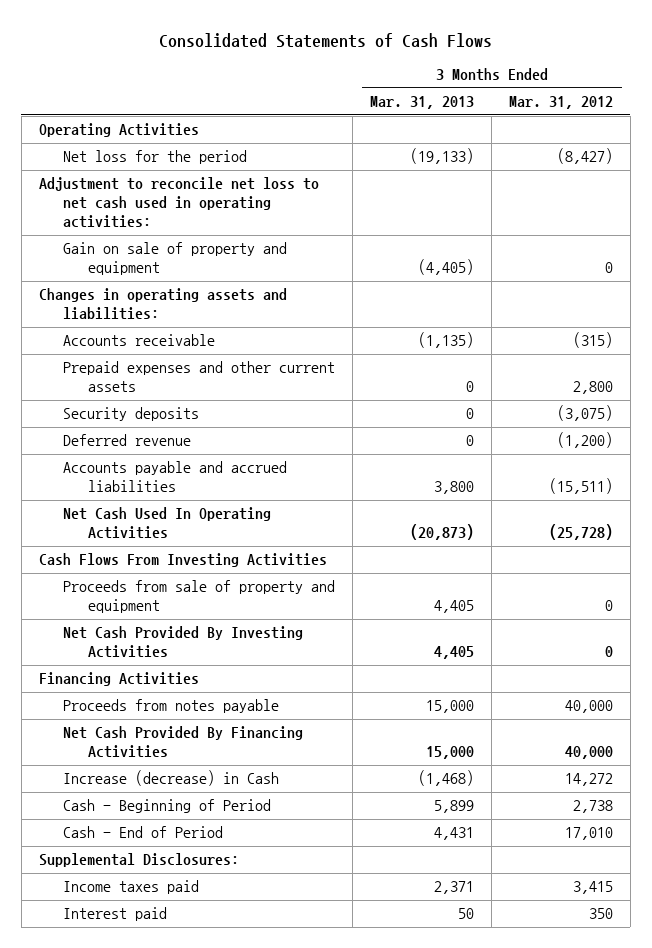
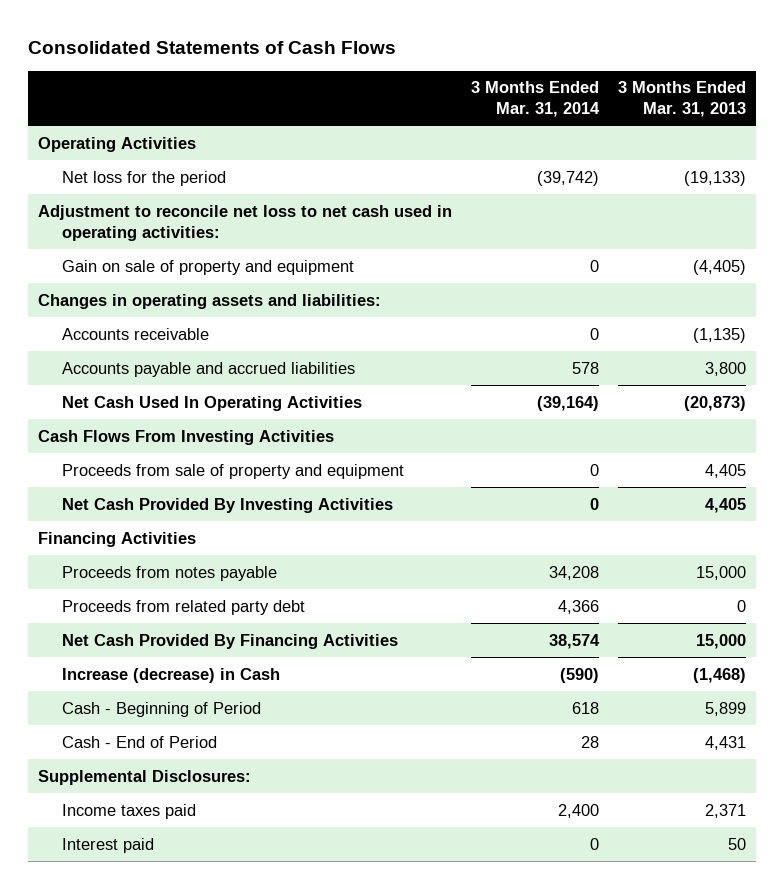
- | 3 Months Ended Mar. 31, 2013 | 3 Months Ended Mar. 31, 2012
+ | 3 Months Ended Mar. 31, 2014 | 3 Months Ended Mar. 31, 2013
- Prepaid expenses and other current assets | 0 | 2,800
- Security deposits | 0 | (3,075)
- Deferred revenue | 0 | (1,200)
+ Proceeds from related party debt | 4,366 | 0

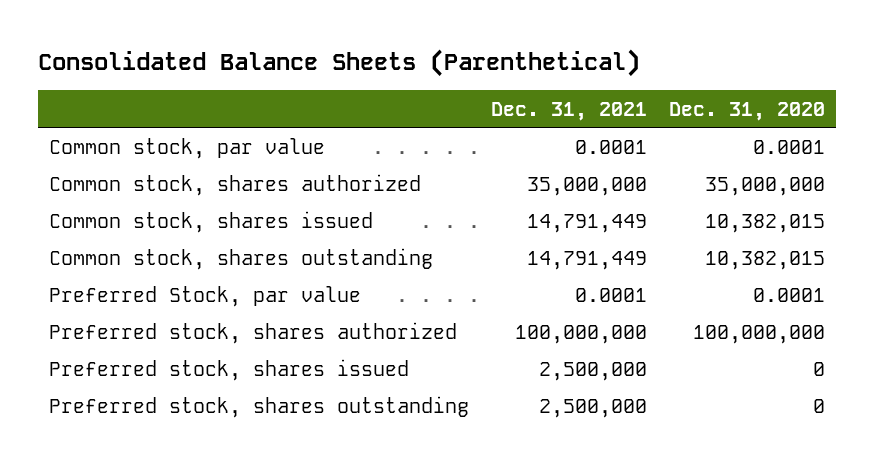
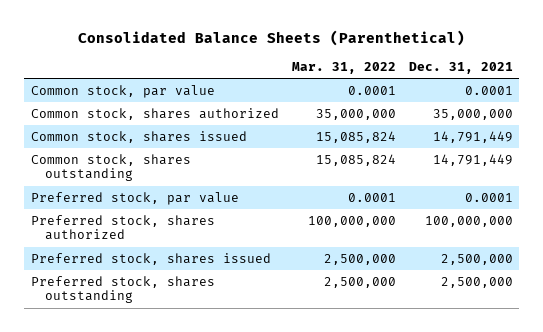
- | Dec. 31, 2021 | Dec. 31, 2020
+ | Mar. 31, 2022 | Dec. 31, 2021
- Preferred Stock, par value | 0.0001 | 0.0001
+ Preferred stock, par value | 0.0001 | 0.0001

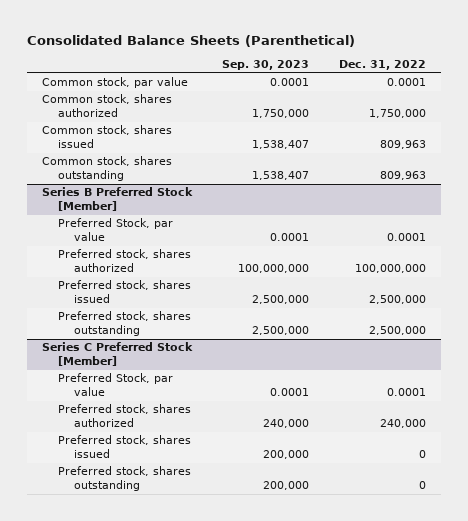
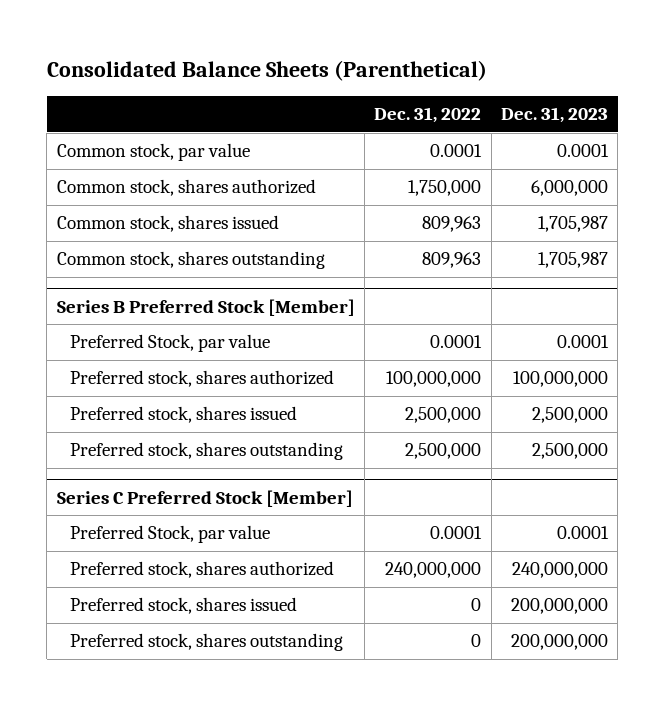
- | Sep. 30, 2023 | Dec. 31, 2022
+ | Dec. 31, 2022 | Dec. 31, 2023
@ Series C Preferred Stock [Member]
- Preferred stock, shares authorized | 240,000 | 240,000
+ Preferred stock, shares authorized | 240,000,000 | 240,000,000

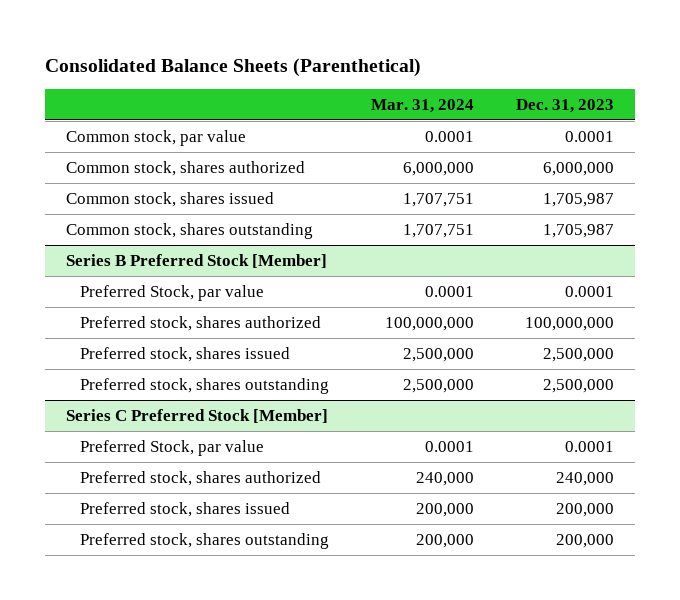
- | Dec. 31, 2022 | Dec. 31, 2023
+ | Mar. 31, 2024 | Dec. 31, 2023
@ Series C Preferred Stock [Member]
- Preferred stock, shares authorized | 240,000,000 | 240,000,000
- Preferred stock, shares issued | 0 | 200,000,000
- Preferred stock, shares outstanding | 0 | 200,000,000
+ Preferred stock, shares authorized | 240,000 | 240,000
+ Preferred stock, shares issued | 200,000 | 200,000
+ Preferred stock, shares outstanding | 200,000 | 200,000

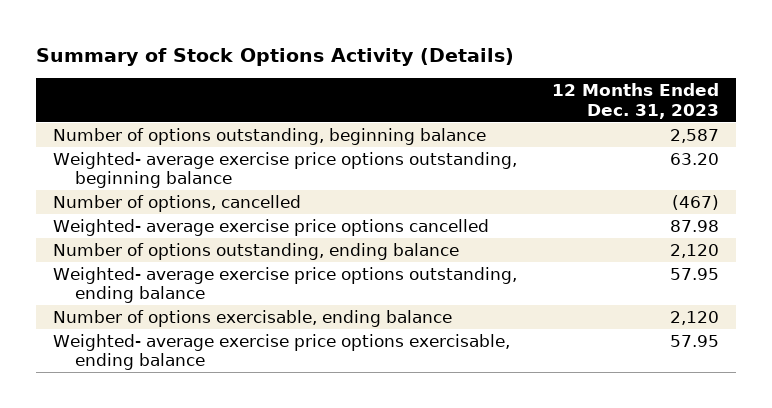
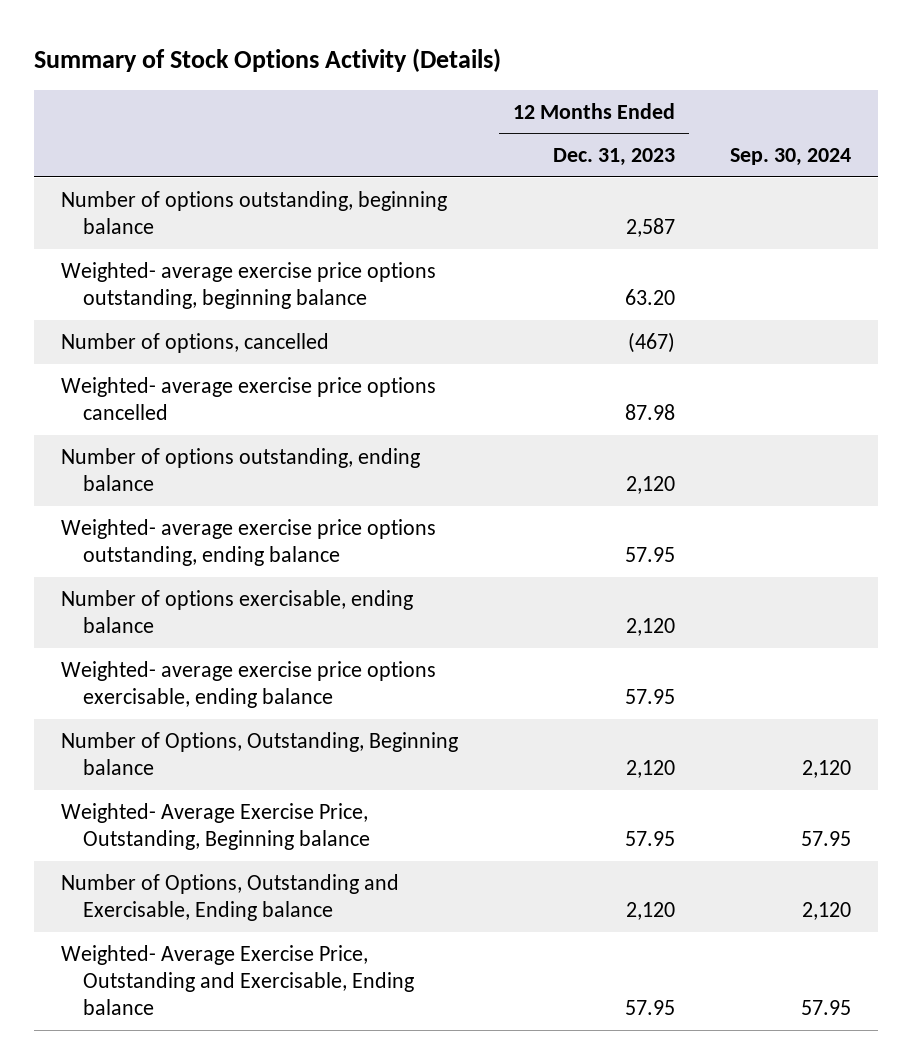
- | 12 Months Ended Dec. 31, 2023
+ | 12 Months Ended Dec. 31, 2023 | Sep. 30, 2024
+ Number of Options, Outstanding, Beginning balance | 2,120 | 2,120
+ Weighted- Average Exercise Price, Outstanding, Beginning balance | 57.95 | 57.95
+ Number of Options, Outstanding and Exercisable, Ending balance | 2,120 | 2,120
+ Weighted- Average Exercise Price, Outstanding and Exercisable, Ending balance | 57.95 | 57.95

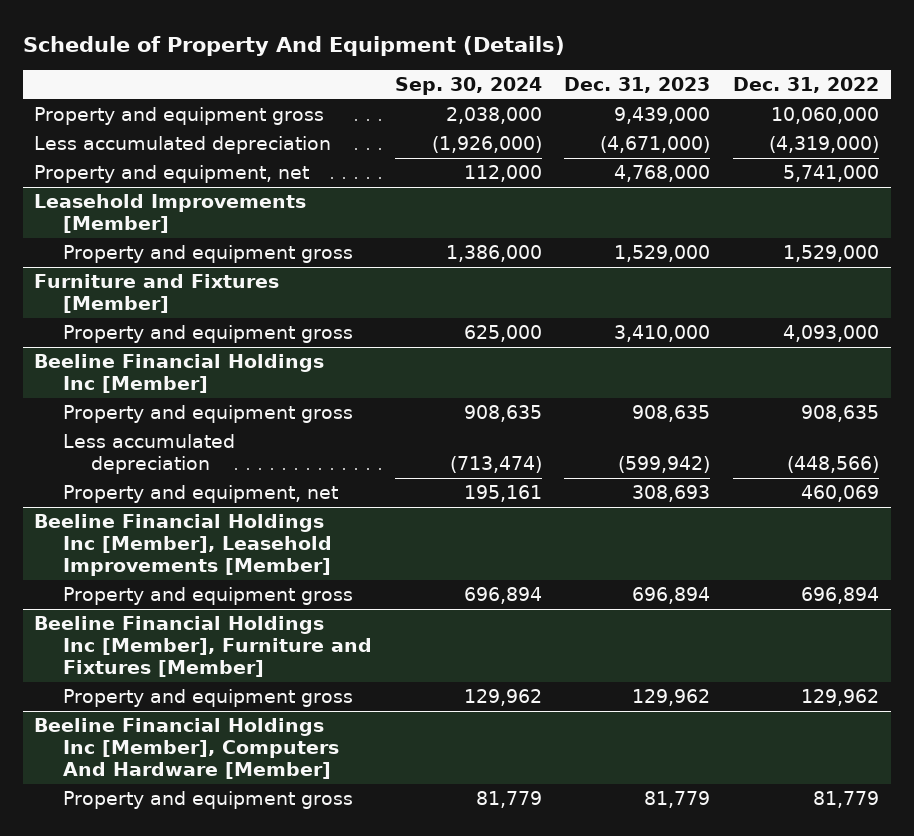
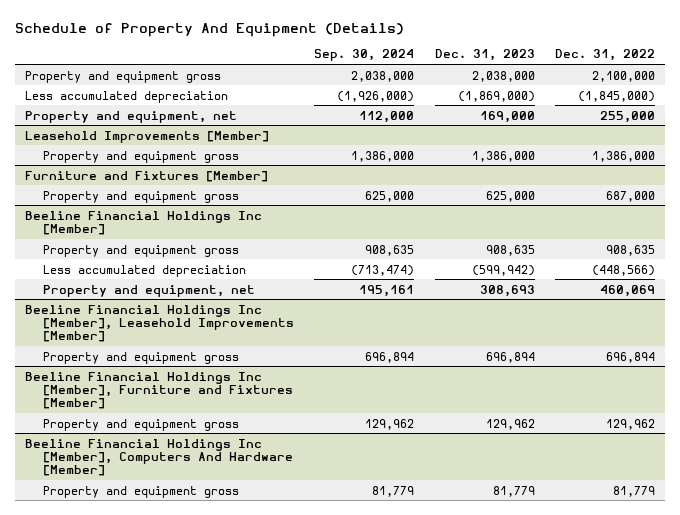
- Property and equipment gross | 2,038,000 | 9,439,000 | 10,060,000
- Less accumulated depreciation | (1,926,000) | (4,671,000) | (4,319,000)
- Property and equipment, net | 112,000 | 4,768,000 | 5,741,000
+ Property and equipment gross | 2,038,000 | 2,038,000 | 2,100,000
+ Less accumulated depreciation | (1,926,000) | (1,869,000) | (1,845,000)
+ Property and equipment, net | 112,000 | 169,000 | 255,000
@ Leasehold Improvements [Member]
- Property and equipment gross | 1,386,000 | 1,529,000 | 1,529,000
+ Property and equipment gross | 1,386,000 | 1,386,000 | 1,386,000
@ Furniture and Fixtures [Member]
- Property and equipment gross | 625,000 | 3,410,000 | 4,093,000
+ Property and equipment gross | 625,000 | 625,000 | 687,000

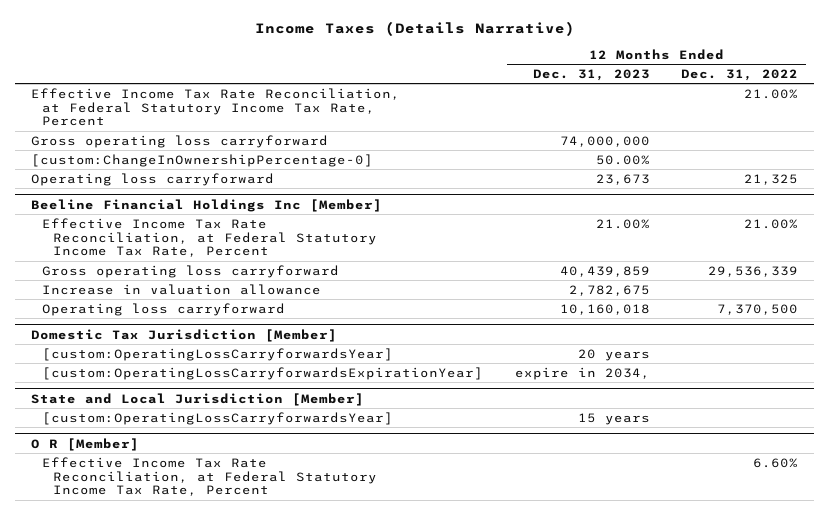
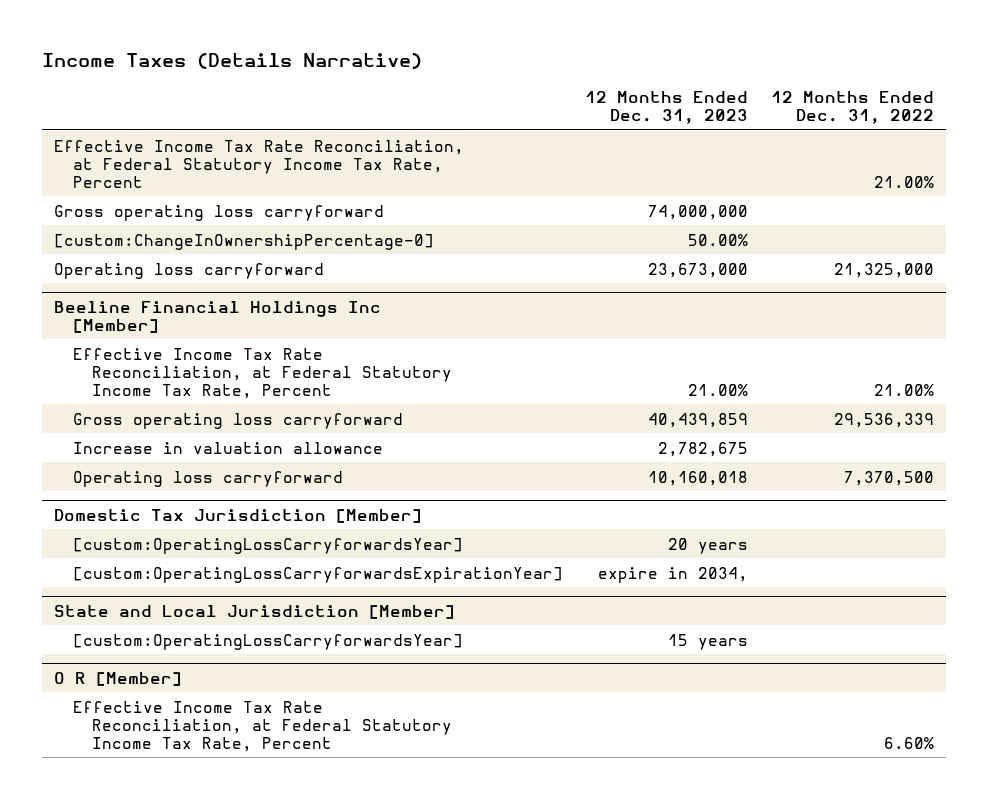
- Operating loss carryforward | 23,673 | 21,325
+ Operating loss carryforward | 23,673,000 | 21,325,000

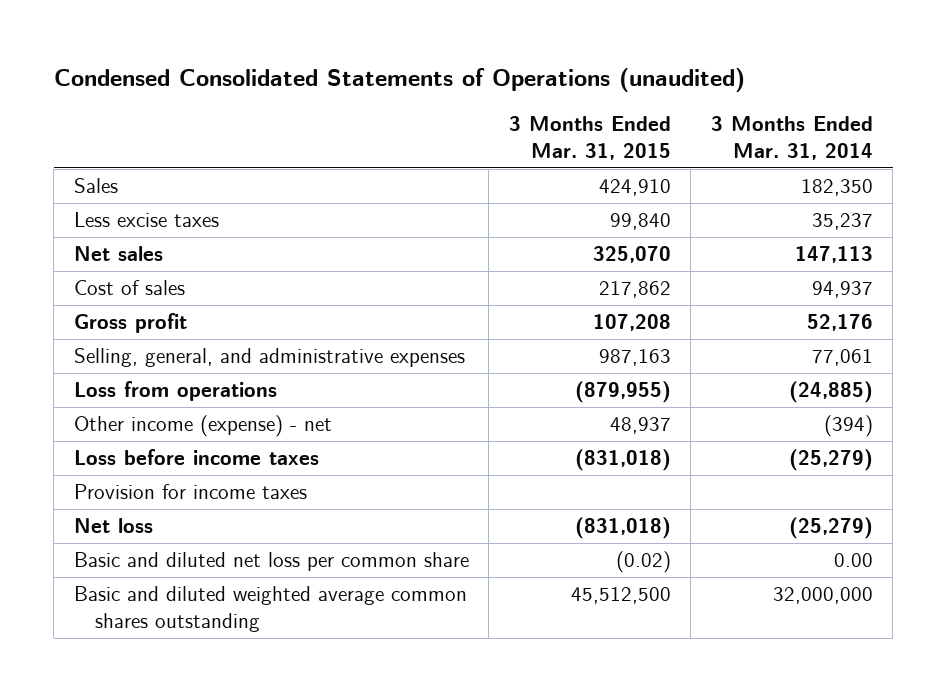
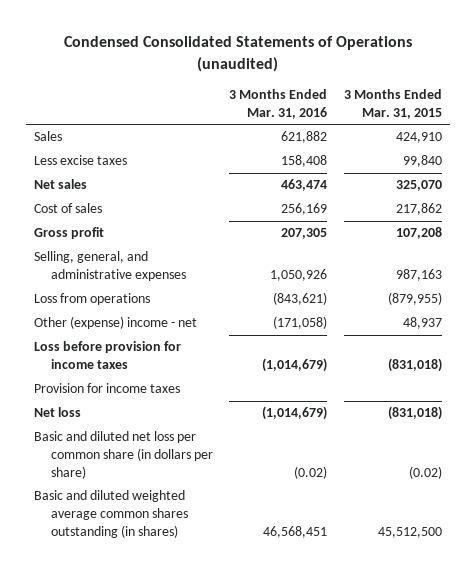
- | 3 Months Ended Mar. 31, 2015 | 3 Months Ended Mar. 31, 2014
+ | 3 Months Ended Mar. 31, 2016 | 3 Months Ended Mar. 31, 2015
- Other income (expense) - net | 48,937 | (394)
- Loss before income taxes | (831,018) | (25,279)
+ Other (expense) income - net | (171,058) | 48,937
+ Loss before provision for income taxes | (1,014,679) | (831,018)
- Basic and diluted net loss per common share | (0.02) | 0.00
- Basic and diluted weighted average common shares outstanding | 45,512,500 | 32,000,000
+ Basic and diluted net loss per common share (in dollars per share) | (0.02) | (0.02)
+ Basic and diluted weighted average common shares outstanding (in shares) | 46,568,451 | 45,512,500

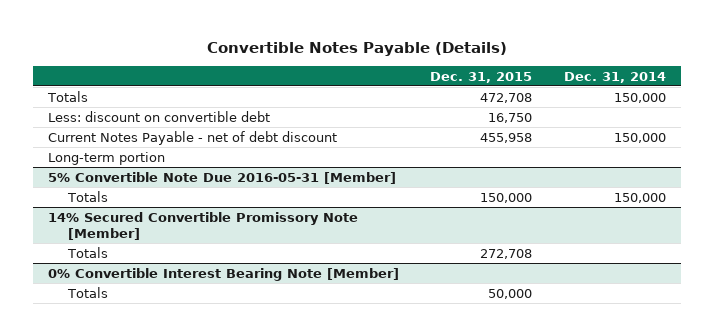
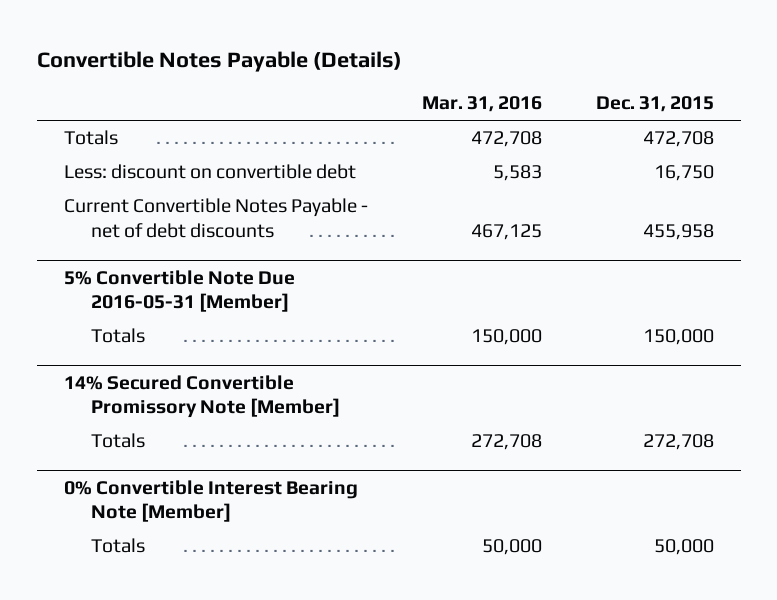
- | Dec. 31, 2015 | Dec. 31, 2014
+ | Mar. 31, 2016 | Dec. 31, 2015
- Current Notes Payable - net of debt discount | 455,958 | 150,000
- Long-term portion
+ Current Convertible Notes Payable - net of debt discounts | 467,125 | 455,958

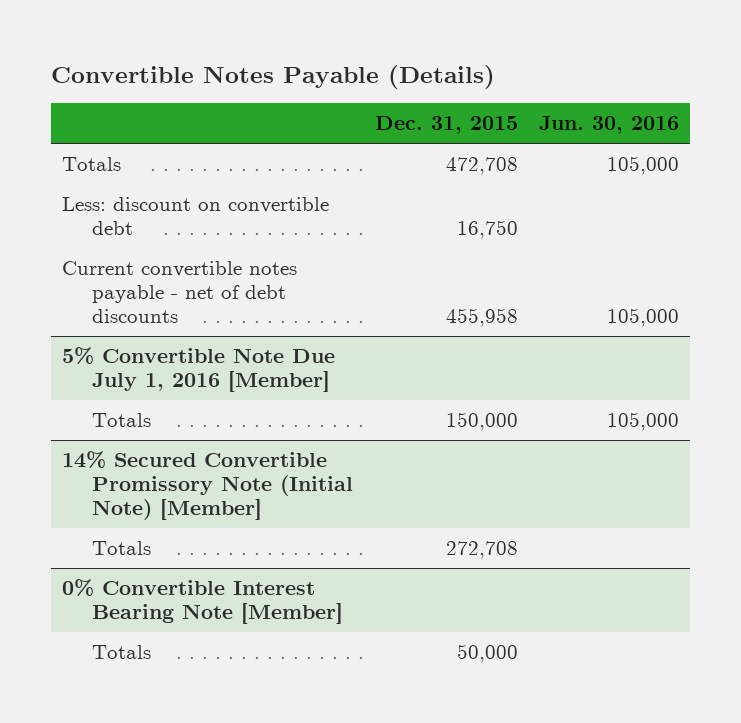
- | Mar. 31, 2016 | Dec. 31, 2015
+ | Dec. 31, 2015 | Jun. 30, 2016
- Current Convertible Notes Payable - net of debt discounts | 467,125 | 455,958
- 5% Convertible Note Due 2016-05-31 [Member]
+ Current convertible notes payable - net of debt discounts | 455,958 | 105,000
+ 5% Convertible Note Due July 1, 2016 [Member]
- 14% Secured Convertible Promissory Note [Member]
+ 14% Secured Convertible Promissory Note (Initial Note) [Member]

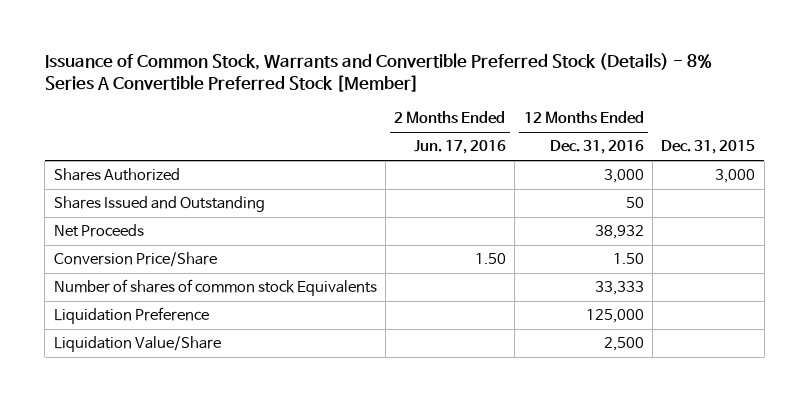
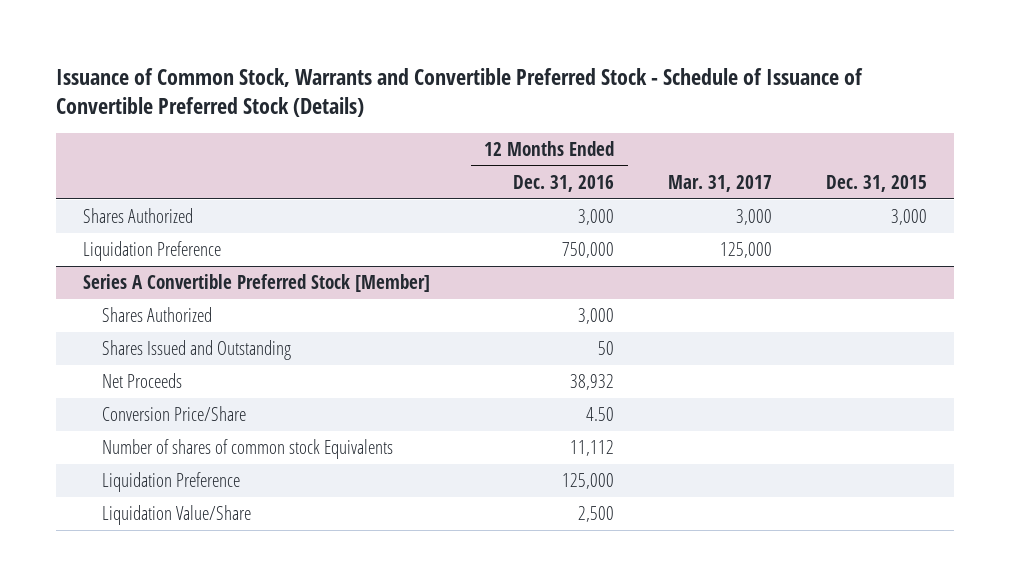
- Issuance of Common Stock, Warrants and Convertible Preferred Stock (Details) - 8% Series A Convertible Preferred Stock [Member]
+ Issuance of Common Stock, Warrants and Convertible Preferred Stock - Schedule of Issuance of Convertible Preferred Stock (Details)
- | 2 Months Ended Jun. 17, 2016 | 12 Months Ended Dec. 31, 2016 | Dec. 31, 2015
+ | 12 Months Ended Dec. 31, 2016 | Mar. 31, 2017 | Dec. 31, 2015
+ Liquidation Preference | 750,000 | 125,000 |
+ Series A Convertible Preferred Stock [Member]
+ Shares Authorized | 3,000 | |
- Conversion Price/Share | 1.50 | 1.50 |
- Number of shares of common stock Equivalents | | 33,333 |
+ Conversion Price/Share | 4.50 | |
+ Number of shares of common stock Equivalents | 11,112 | |

